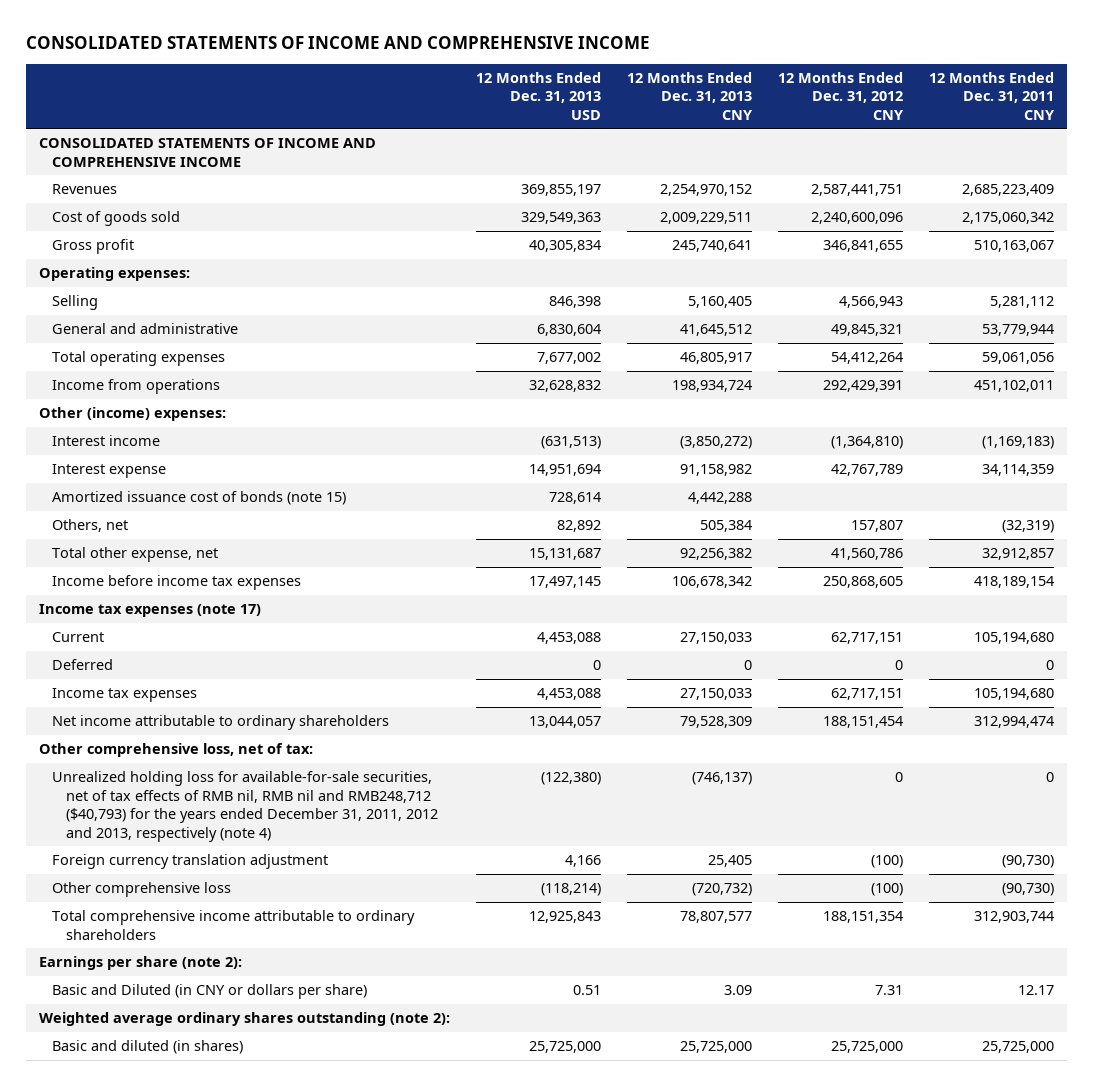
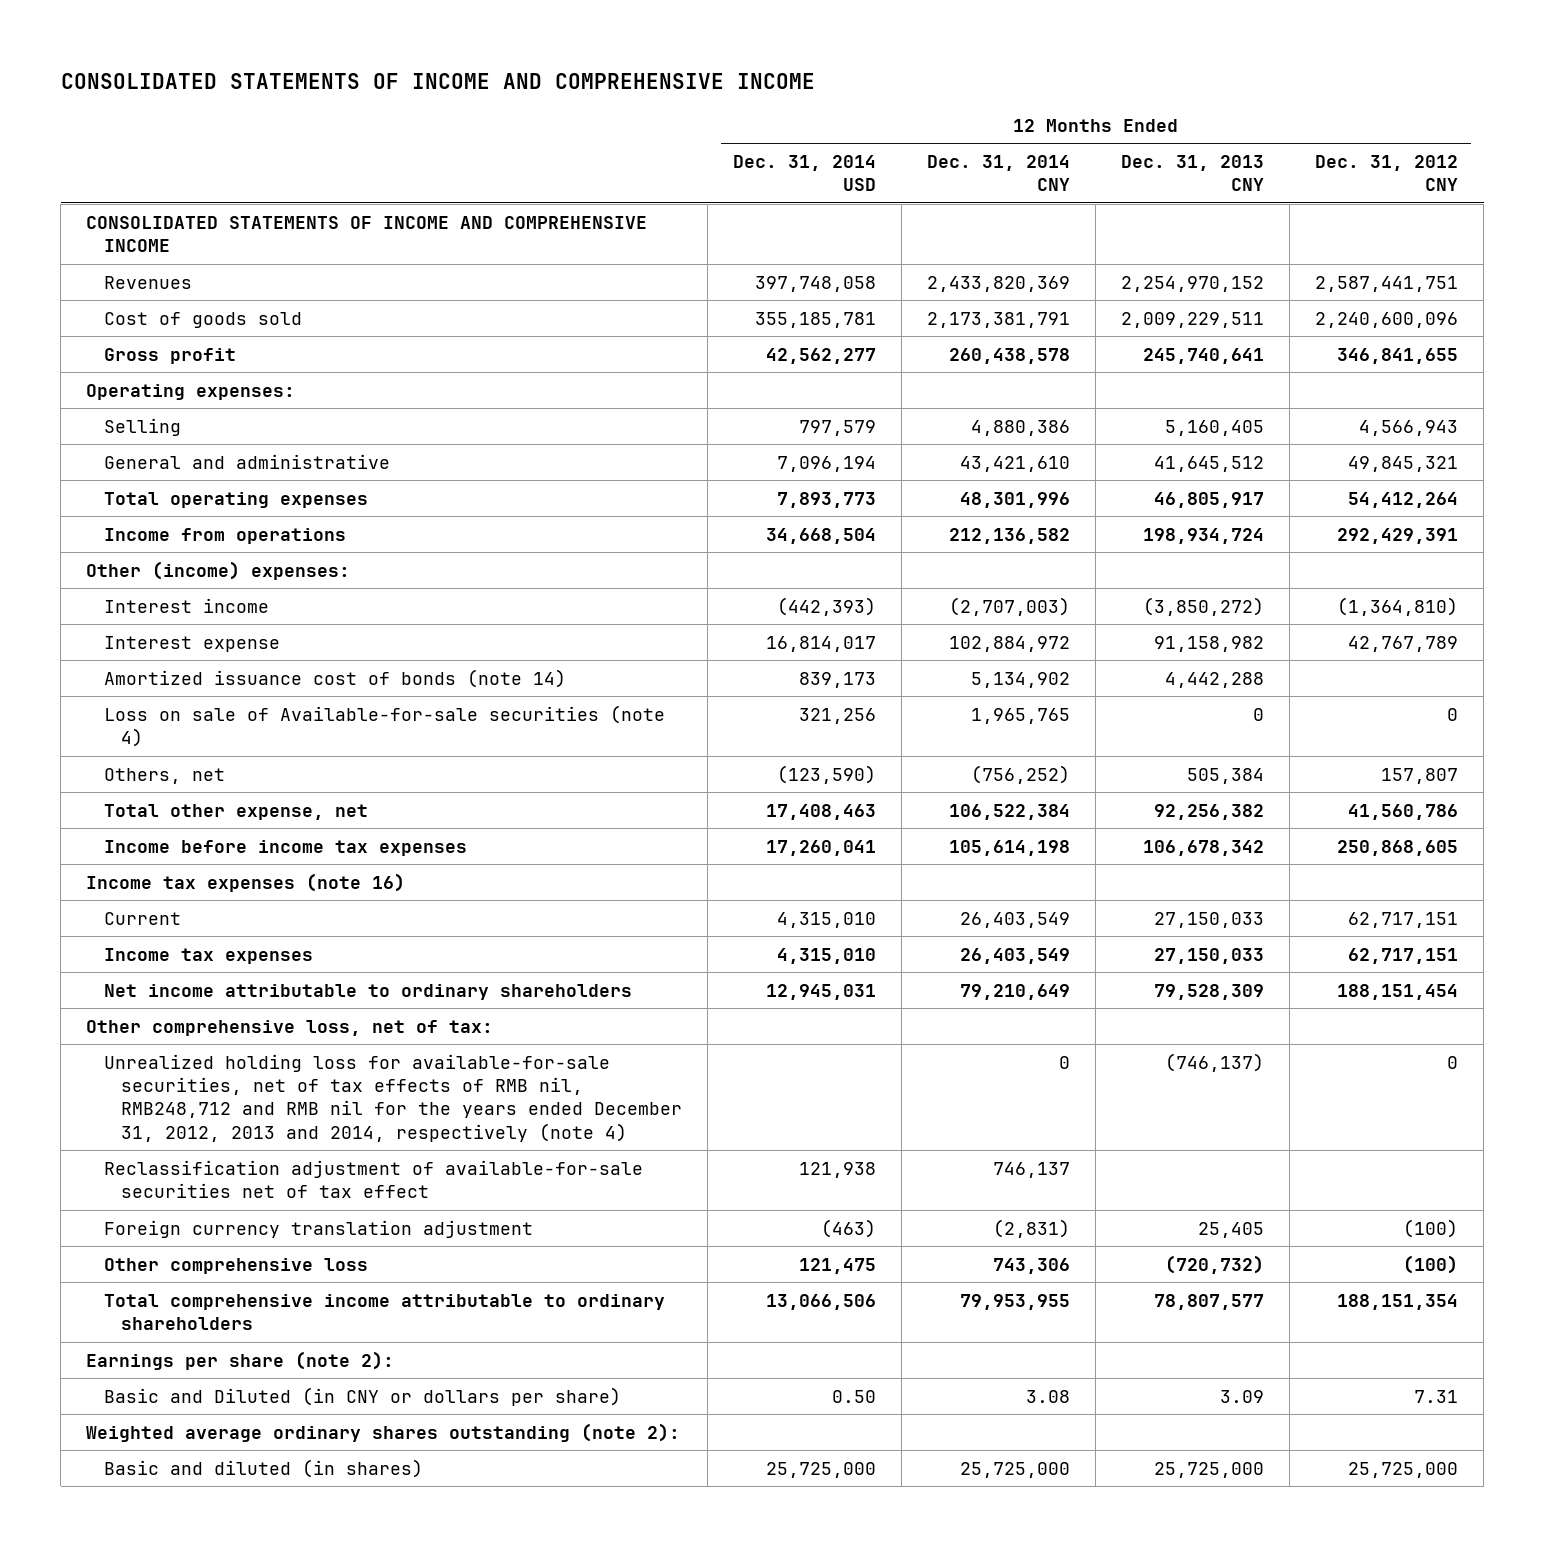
- | 12 Months Ended Dec. 31, 2013 USD | 12 Months Ended Dec. 31, 2013 CNY | 12 Months Ended Dec. 31, 2012 CNY | 12 Months Ended Dec. 31, 2011 CNY
+ | 12 Months Ended Dec. 31, 2014 USD | 12 Months Ended Dec. 31, 2014 CNY | 12 Months Ended Dec. 31, 2013 CNY | 12 Months Ended Dec. 31, 2012 CNY
- Amortized issuance cost of bonds (note 15) | 728,614 | 4,442,288 | |
+ Amortized issuance cost of bonds (note 14) | 839,173 | 5,134,902 | 4,442,288 |
+ Loss on sale of Available-for-sale securities (note 4) | 321,256 | 1,965,765 | 0 | 0
- Income tax expenses (note 17)
+ Income tax expenses (note 16)
- Deferred | 0 | 0 | 0 | 0
- Unrealized holding loss for available-for-sale securities, net of tax effects of RMB nil, RMB nil and RMB248,712 ($40,793) for the years ended December 31, 2011, 2012 and 2013, respectively (note 4) | (122,380) | (746,137) | 0 | 0
+ Unrealized holding loss for available-for-sale securities, net of tax effects of RMB nil, RMB248,712 and RMB nil for the years ended December 31, 2012, 2013 and 2014, respectively (note 4) | | 0 | (746,137) | 0
+ Reclassification adjustment of available-for-sale securities net of tax effect | 121,938 | 746,137 | |

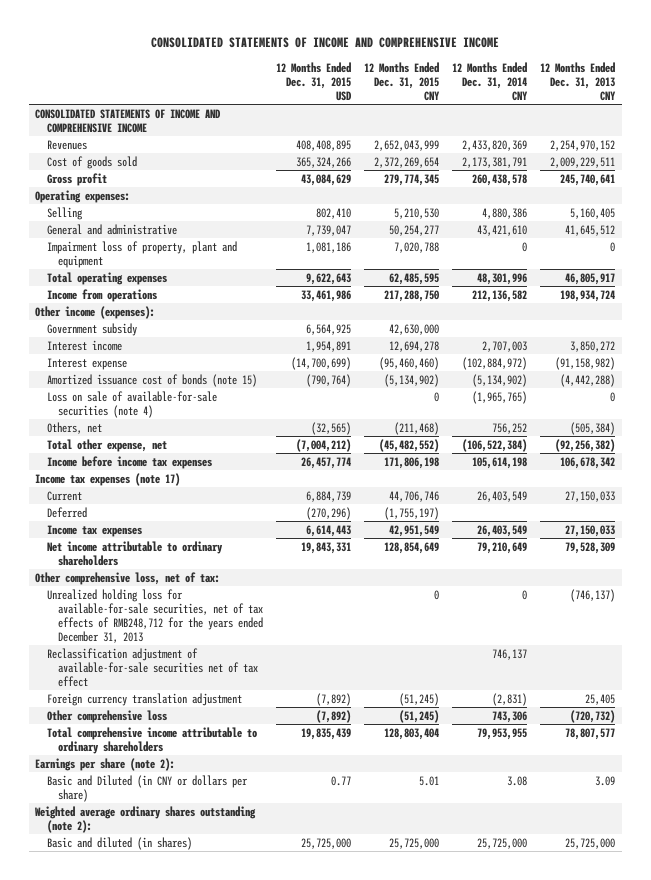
- | 12 Months Ended Dec. 31, 2014 USD | 12 Months Ended Dec. 31, 2014 CNY | 12 Months Ended Dec. 31, 2013 CNY | 12 Months Ended Dec. 31, 2012 CNY
+ | 12 Months Ended Dec. 31, 2015 USD | 12 Months Ended Dec. 31, 2015 CNY | 12 Months Ended Dec. 31, 2014 CNY | 12 Months Ended Dec. 31, 2013 CNY
+ Impairment loss of property, plant and equipment | 1,081,186 | 7,020,788 | 0 | 0
- Other (income) expenses:
- Interest income | (442,393) | (2,707,003) | (3,850,272) | (1,364,810)
- Interest expense | 16,814,017 | 102,884,972 | 91,158,982 | 42,767,789
- Amortized issuance cost of bonds (note 14) | 839,173 | 5,134,902 | 4,442,288 |
- Loss on sale of Available-for-sale securities (note 4) | 321,256 | 1,965,765 | 0 | 0
- Others, net | (123,590) | (756,252) | 505,384 | 157,807
- Total other expense, net | 17,408,463 | 106,522,384 | 92,256,382 | 41,560,786
+ Other income (expenses):
+ Government subsidy | 6,564,925 | 42,630,000 | |
+ Interest income | 1,954,891 | 12,694,278 | 2,707,003 | 3,850,272
+ Interest expense | (14,700,699) | (95,460,460) | (102,884,972) | (91,158,982)
+ Amortized issuance cost of bonds (note 15) | (790,764) | (5,134,902) | (5,134,902) | (4,442,288)
+ Loss on sale of available-for-sale securities (note 4) | | 0 | (1,965,765) | 0
+ Others, net | (32,565) | (211,468) | 756,252 | (505,384)
+ Total other expense, net | (7,004,212) | (45,482,552) | (106,522,384) | (92,256,382)
- Income tax expenses (note 16)
+ Income tax expenses (note 17)
+ Deferred | (270,296) | (1,755,197) | |
- Unrealized holding loss for available-for-sale securities, net of tax effects of RMB nil, RMB248,712 and RMB nil for the years ended December 31, 2012, 2013 and 2014, respectively (note 4) | | 0 | (746,137) | 0
+ Unrealized holding loss for available-for-sale securities, net of tax effects of RMB248,712 for the years ended December 31, 2013 | | 0 | 0 | (746,137)

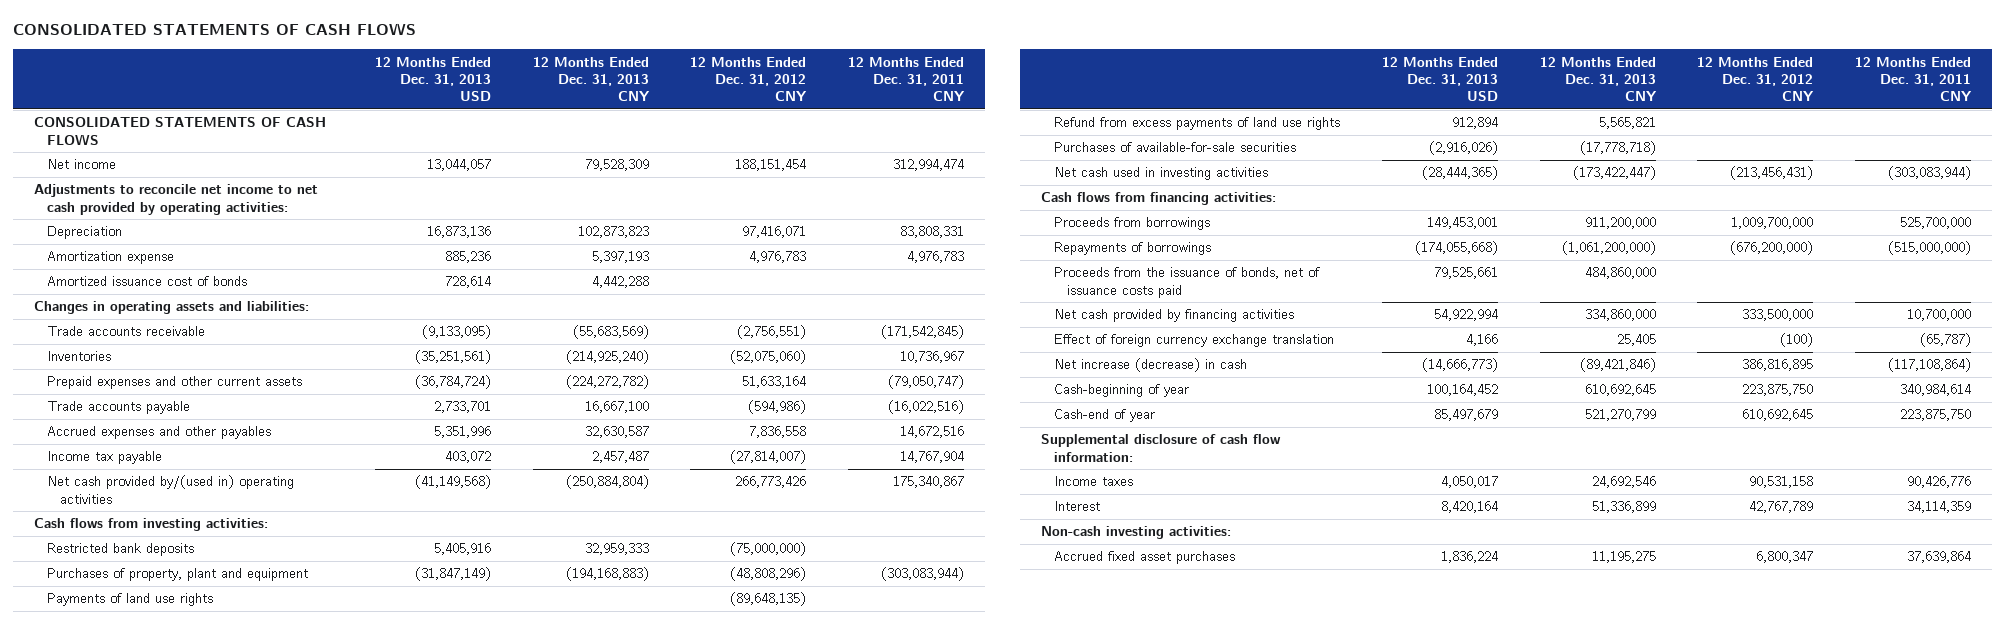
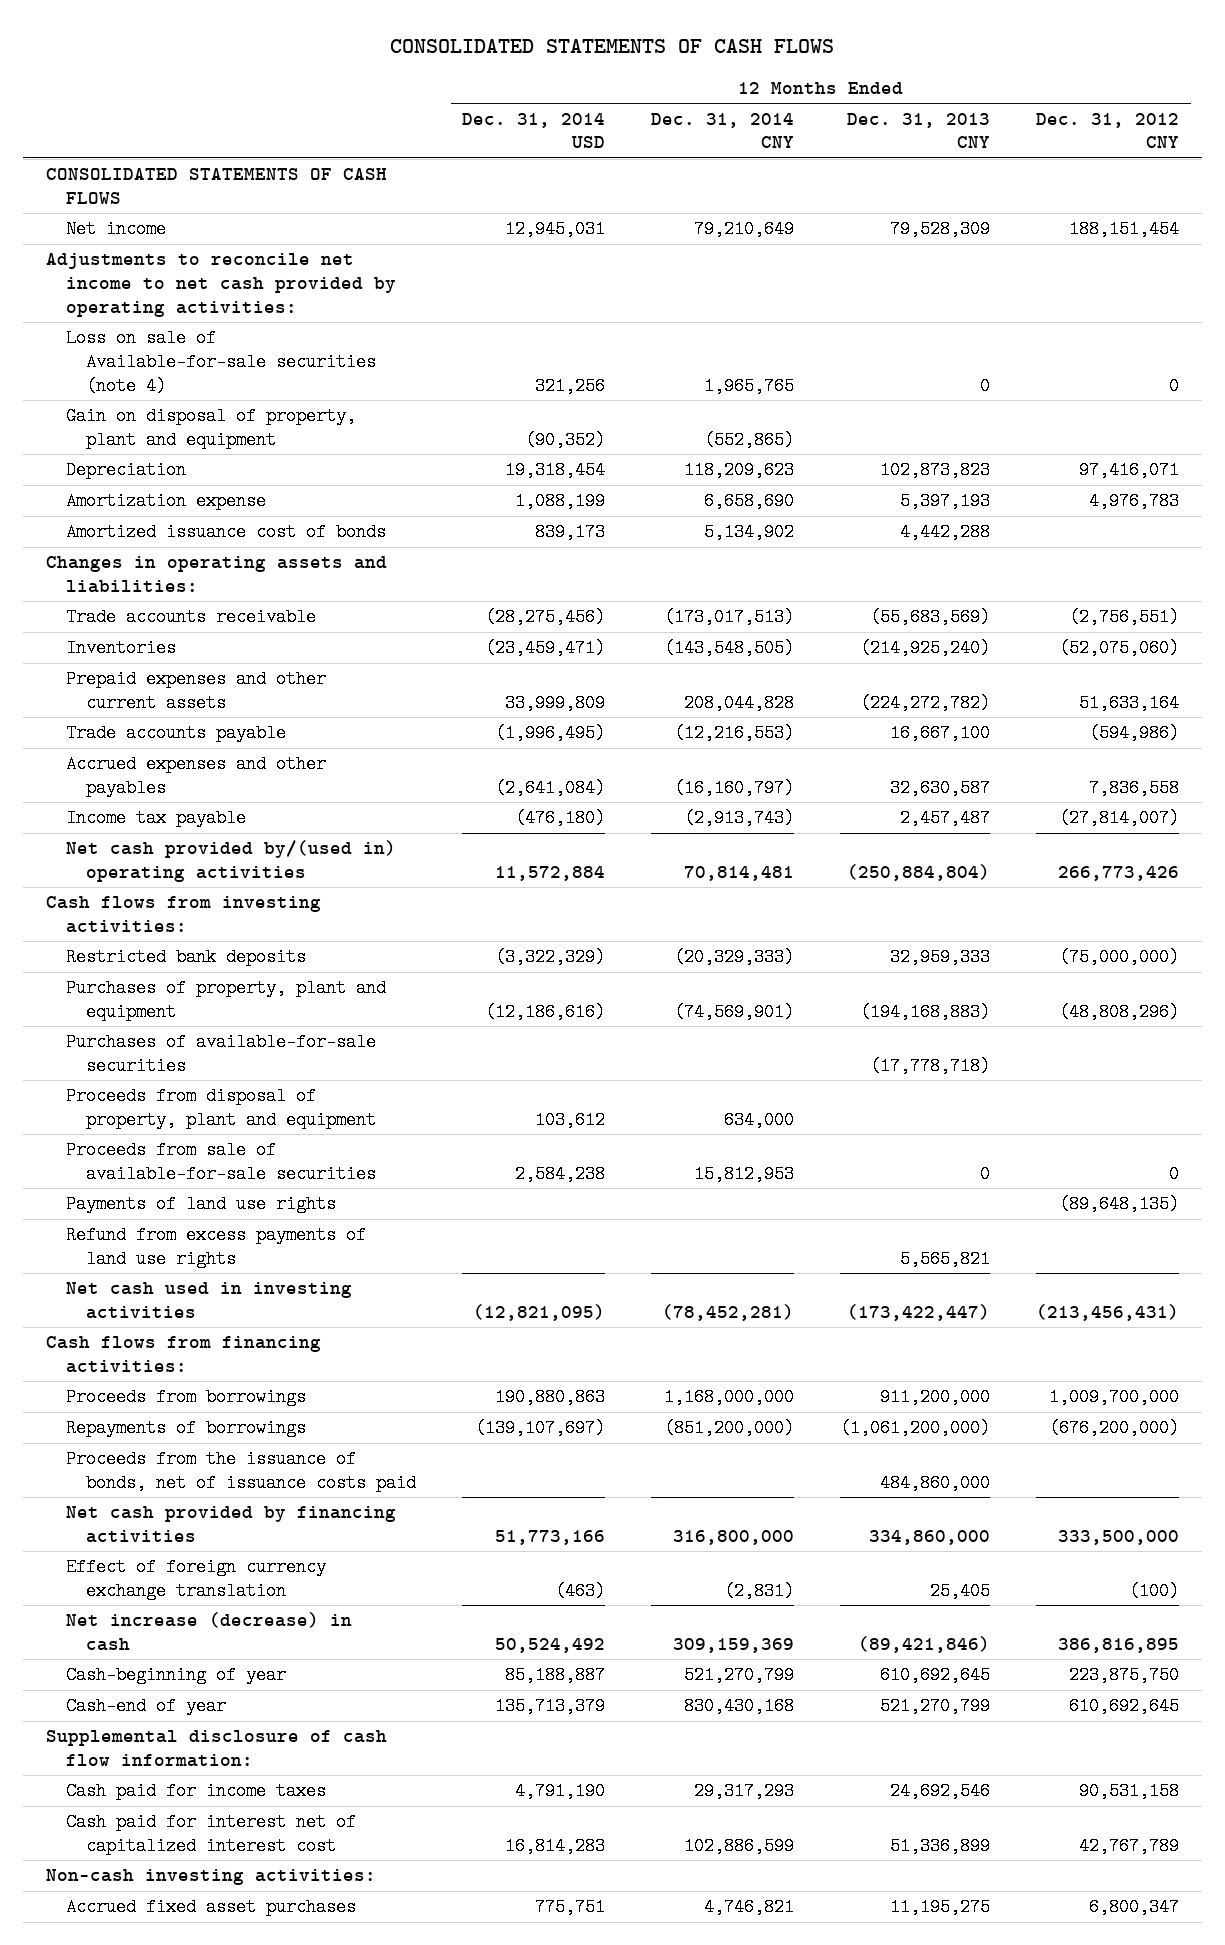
- | 12 Months Ended Dec. 31, 2013 USD | 12 Months Ended Dec. 31, 2013 CNY | 12 Months Ended Dec. 31, 2012 CNY | 12 Months Ended Dec. 31, 2011 CNY
+ | 12 Months Ended Dec. 31, 2014 USD | 12 Months Ended Dec. 31, 2014 CNY | 12 Months Ended Dec. 31, 2013 CNY | 12 Months Ended Dec. 31, 2012 CNY
+ Loss on sale of Available-for-sale securities (note 4) | 321,256 | 1,965,765 | 0 | 0
+ Gain on disposal of property, plant and equipment | (90,352) | (552,865) | |
moved up: Purchases of available-for-sale securities | | | (17,778,718) |
+ Proceeds from disposal of property, plant and equipment | 103,612 | 634,000 | |
+ Proceeds from sale of available-for-sale securities | 2,584,238 | 15,812,953 | 0 | 0
- Income taxes | 4,050,017 | 24,692,546 | 90,531,158 | 90,426,776
- Interest | 8,420,164 | 51,336,899 | 42,767,789 | 34,114,359
+ Cash paid for income taxes | 4,791,190 | 29,317,293 | 24,692,546 | 90,531,158
+ Cash paid for interest net of capitalized interest cost | 16,814,283 | 102,886,599 | 51,336,899 | 42,767,789

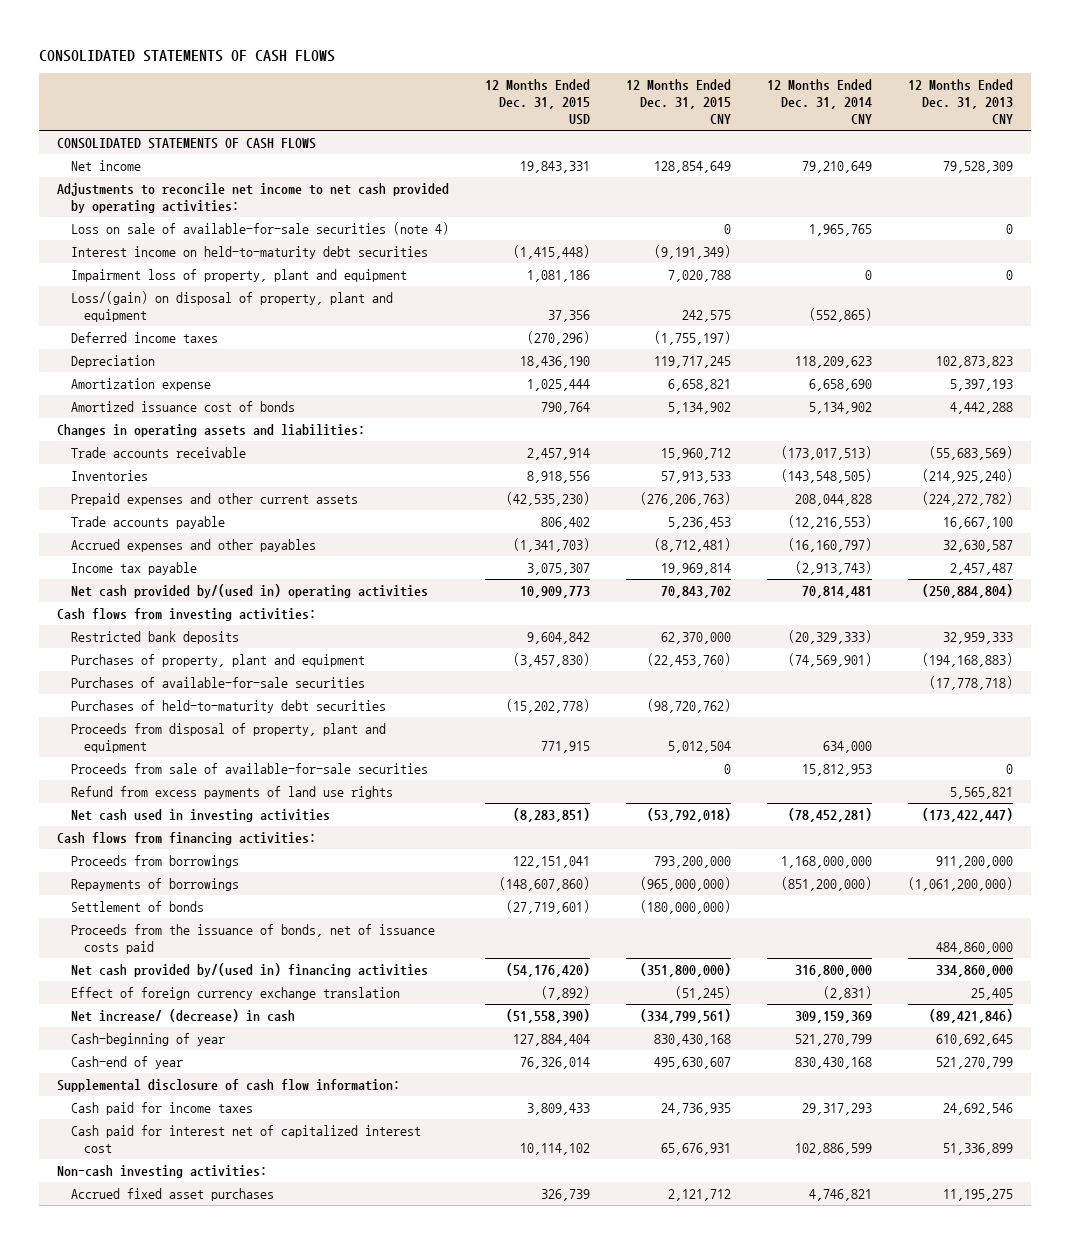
- | 12 Months Ended Dec. 31, 2014 USD | 12 Months Ended Dec. 31, 2014 CNY | 12 Months Ended Dec. 31, 2013 CNY | 12 Months Ended Dec. 31, 2012 CNY
+ | 12 Months Ended Dec. 31, 2015 USD | 12 Months Ended Dec. 31, 2015 CNY | 12 Months Ended Dec. 31, 2014 CNY | 12 Months Ended Dec. 31, 2013 CNY
- Loss on sale of Available-for-sale securities (note 4) | 321,256 | 1,965,765 | 0 | 0
- Gain on disposal of property, plant and equipment | (90,352) | (552,865) | |
+ Loss on sale of available-for-sale securities (note 4) | | 0 | 1,965,765 | 0
+ Interest income on held-to-maturity debt securities | (1,415,448) | (9,191,349) | |
+ Impairment loss of property, plant and equipment | 1,081,186 | 7,020,788 | 0 | 0
+ Loss/(gain) on disposal of property, plant and equipment | 37,356 | 242,575 | (552,865) |
+ Deferred income taxes | (270,296) | (1,755,197) | |
+ Purchases of held-to-maturity debt securities | (15,202,778) | (98,720,762) | |
- Payments of land use rights | | | | (89,648,135)
+ Settlement of bonds | (27,719,601) | (180,000,000) | |
- Net cash provided by financing activities | 51,773,166 | 316,800,000 | 334,860,000 | 333,500,000
+ Net cash provided by/(used in) financing activities | (54,176,420) | (351,800,000) | 316,800,000 | 334,860,000
- Net increase (decrease) in cash | 50,524,492 | 309,159,369 | (89,421,846) | 386,816,895
+ Net increase/ (decrease) in cash | (51,558,390) | (334,799,561) | 309,159,369 | (89,421,846)

